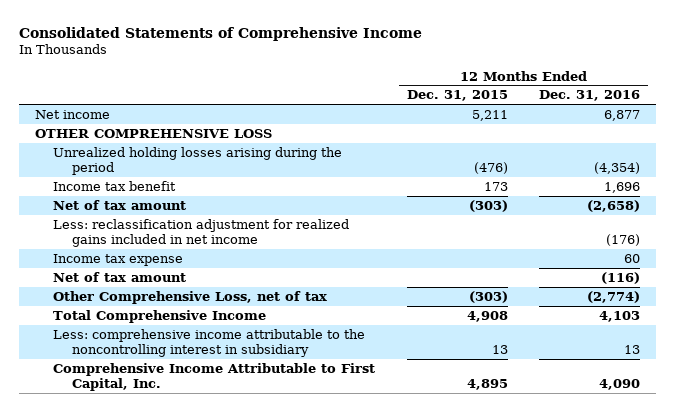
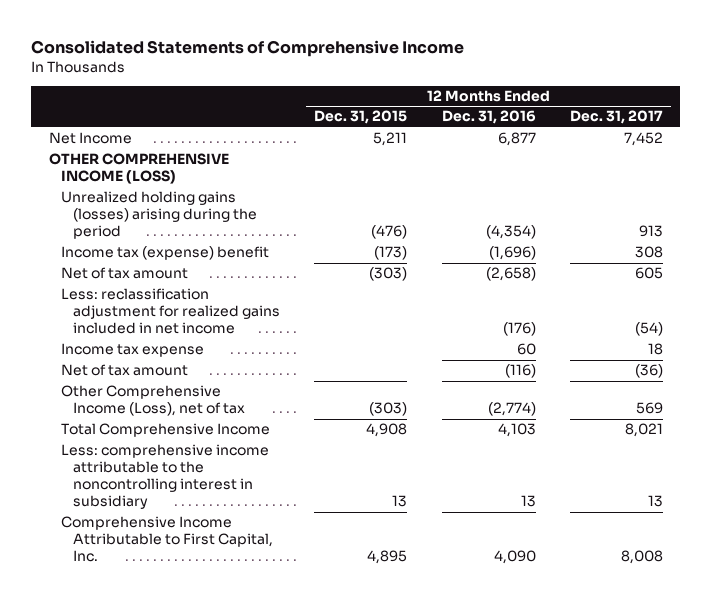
- | 12 Months Ended Dec. 31, 2015 | 12 Months Ended Dec. 31, 2016
+ | 12 Months Ended Dec. 31, 2015 | 12 Months Ended Dec. 31, 2016 | 12 Months Ended Dec. 31, 2017
- Net income | 5,211 | 6,877
- OTHER COMPREHENSIVE LOSS
- Unrealized holding losses arising during the period | (476) | (4,354)
- Income tax benefit | 173 | 1,696
+ Net Income | 5,211 | 6,877 | 7,452
+ OTHER COMPREHENSIVE INCOME (LOSS)
+ Unrealized holding gains (losses) arising during the period | (476) | (4,354) | 913
+ Income tax (expense) benefit | (173) | (1,696) | 308
- Other Comprehensive Loss, net of tax | (303) | (2,774)
+ Other Comprehensive Income (Loss), net of tax | (303) | (2,774) | 569

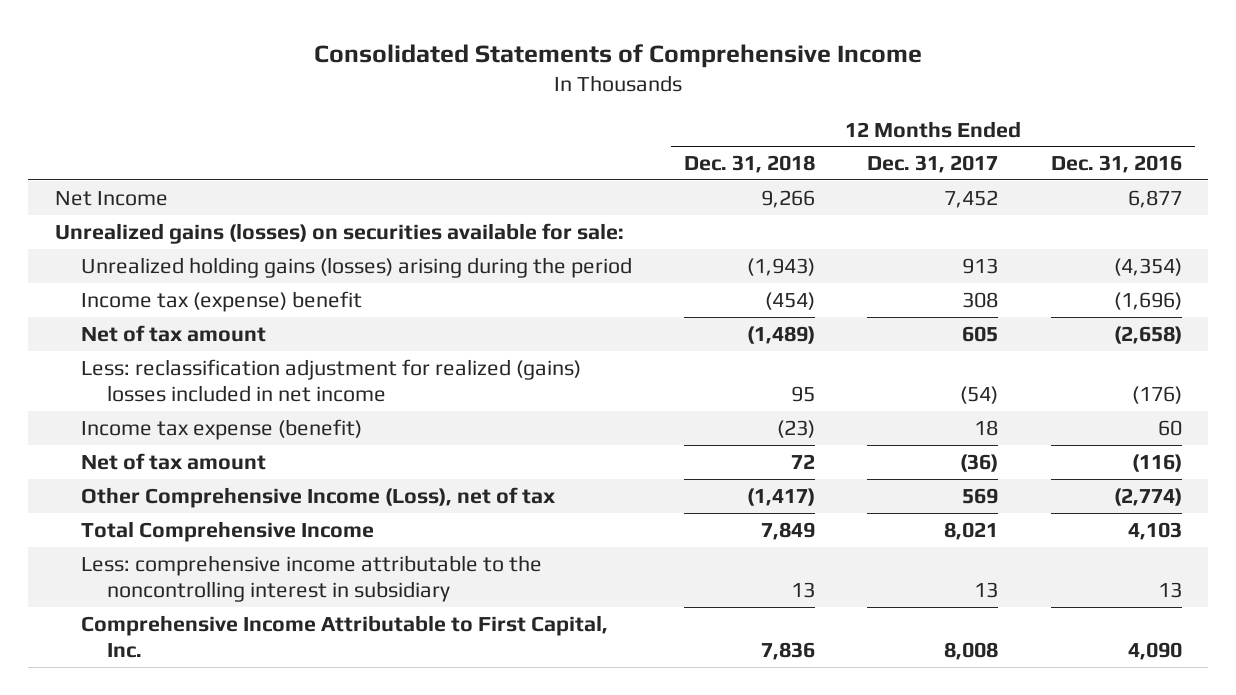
- | 12 Months Ended Dec. 31, 2015 | 12 Months Ended Dec. 31, 2016 | 12 Months Ended Dec. 31, 2017
+ | 12 Months Ended Dec. 31, 2018 | 12 Months Ended Dec. 31, 2017 | 12 Months Ended Dec. 31, 2016
- OTHER COMPREHENSIVE INCOME (LOSS)
+ Unrealized gains (losses) on securities available for sale:
- Less: reclassification adjustment for realized gains included in net income | | (176) | (54)
- Income tax expense | | 60 | 18
+ Less: reclassification adjustment for realized (gains) losses included in net income | 95 | (54) | (176)
+ Income tax expense (benefit) | (23) | 18 | 60

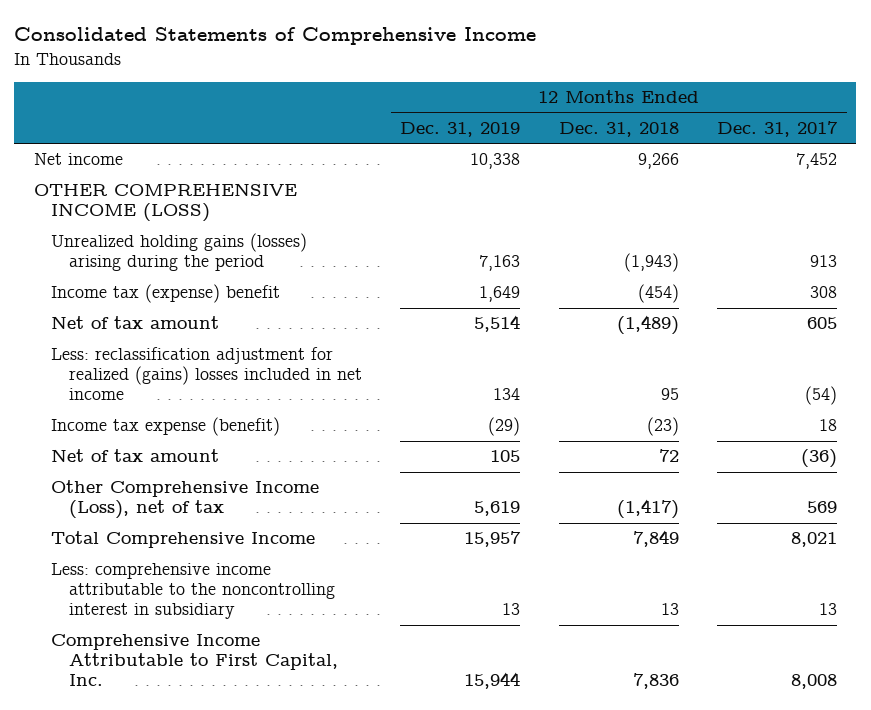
- | 12 Months Ended Dec. 31, 2018 | 12 Months Ended Dec. 31, 2017 | 12 Months Ended Dec. 31, 2016
+ | 12 Months Ended Dec. 31, 2019 | 12 Months Ended Dec. 31, 2018 | 12 Months Ended Dec. 31, 2017
- Net Income | 9,266 | 7,452 | 6,877
- Unrealized gains (losses) on securities available for sale:
+ Net income | 10,338 | 9,266 | 7,452
+ OTHER COMPREHENSIVE INCOME (LOSS)

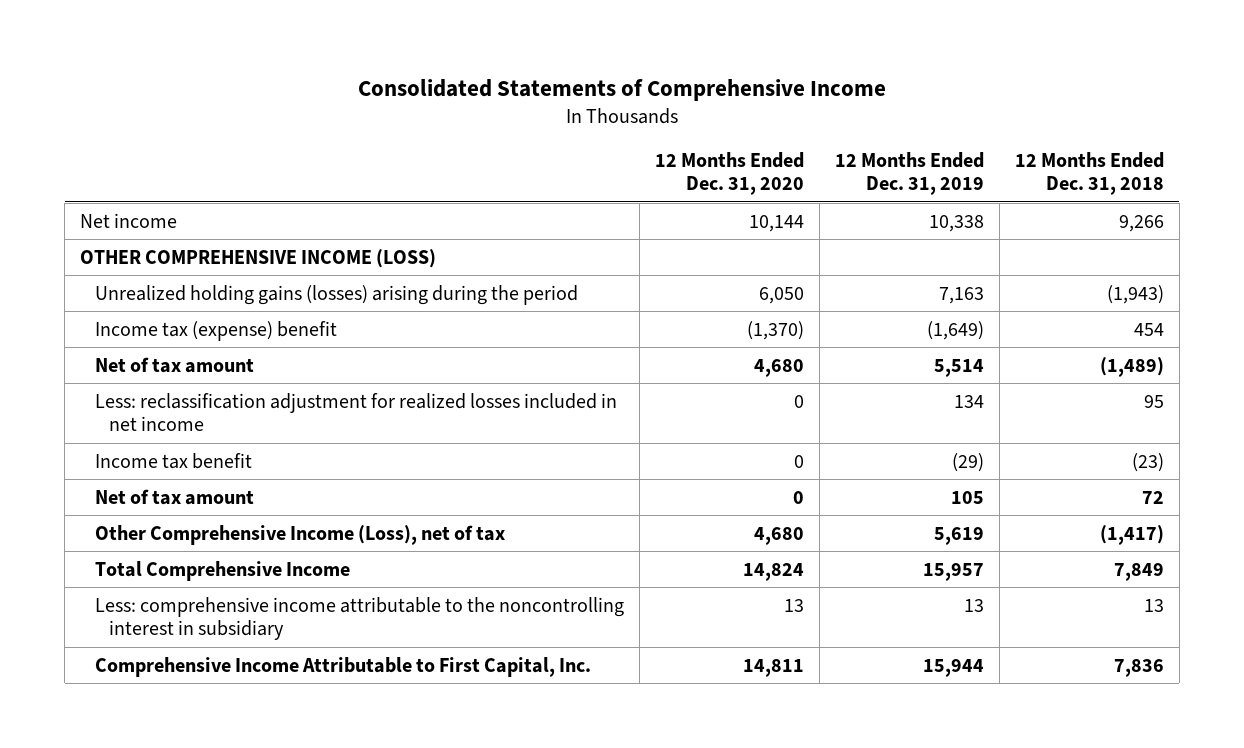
- | 12 Months Ended Dec. 31, 2019 | 12 Months Ended Dec. 31, 2018 | 12 Months Ended Dec. 31, 2017
+ | 12 Months Ended Dec. 31, 2020 | 12 Months Ended Dec. 31, 2019 | 12 Months Ended Dec. 31, 2018
- Income tax (expense) benefit | 1,649 | (454) | 308
+ Income tax (expense) benefit | (1,370) | (1,649) | 454
- Less: reclassification adjustment for realized (gains) losses included in net income | 134 | 95 | (54)
- Income tax expense (benefit) | (29) | (23) | 18
+ Less: reclassification adjustment for realized losses included in net income | 0 | 134 | 95
+ Income tax benefit | 0 | (29) | (23)

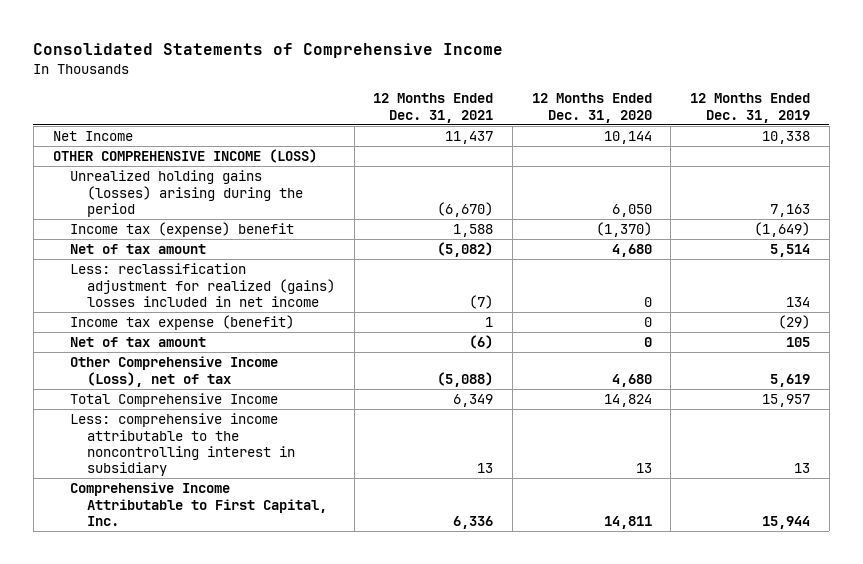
- | 12 Months Ended Dec. 31, 2020 | 12 Months Ended Dec. 31, 2019 | 12 Months Ended Dec. 31, 2018
+ | 12 Months Ended Dec. 31, 2021 | 12 Months Ended Dec. 31, 2020 | 12 Months Ended Dec. 31, 2019
- Net income | 10,144 | 10,338 | 9,266
+ Net Income | 11,437 | 10,144 | 10,338
- Less: reclassification adjustment for realized losses included in net income | 0 | 134 | 95
- Income tax benefit | 0 | (29) | (23)
+ Less: reclassification adjustment for realized (gains) losses included in net income | (7) | 0 | 134
+ Income tax expense (benefit) | 1 | 0 | (29)

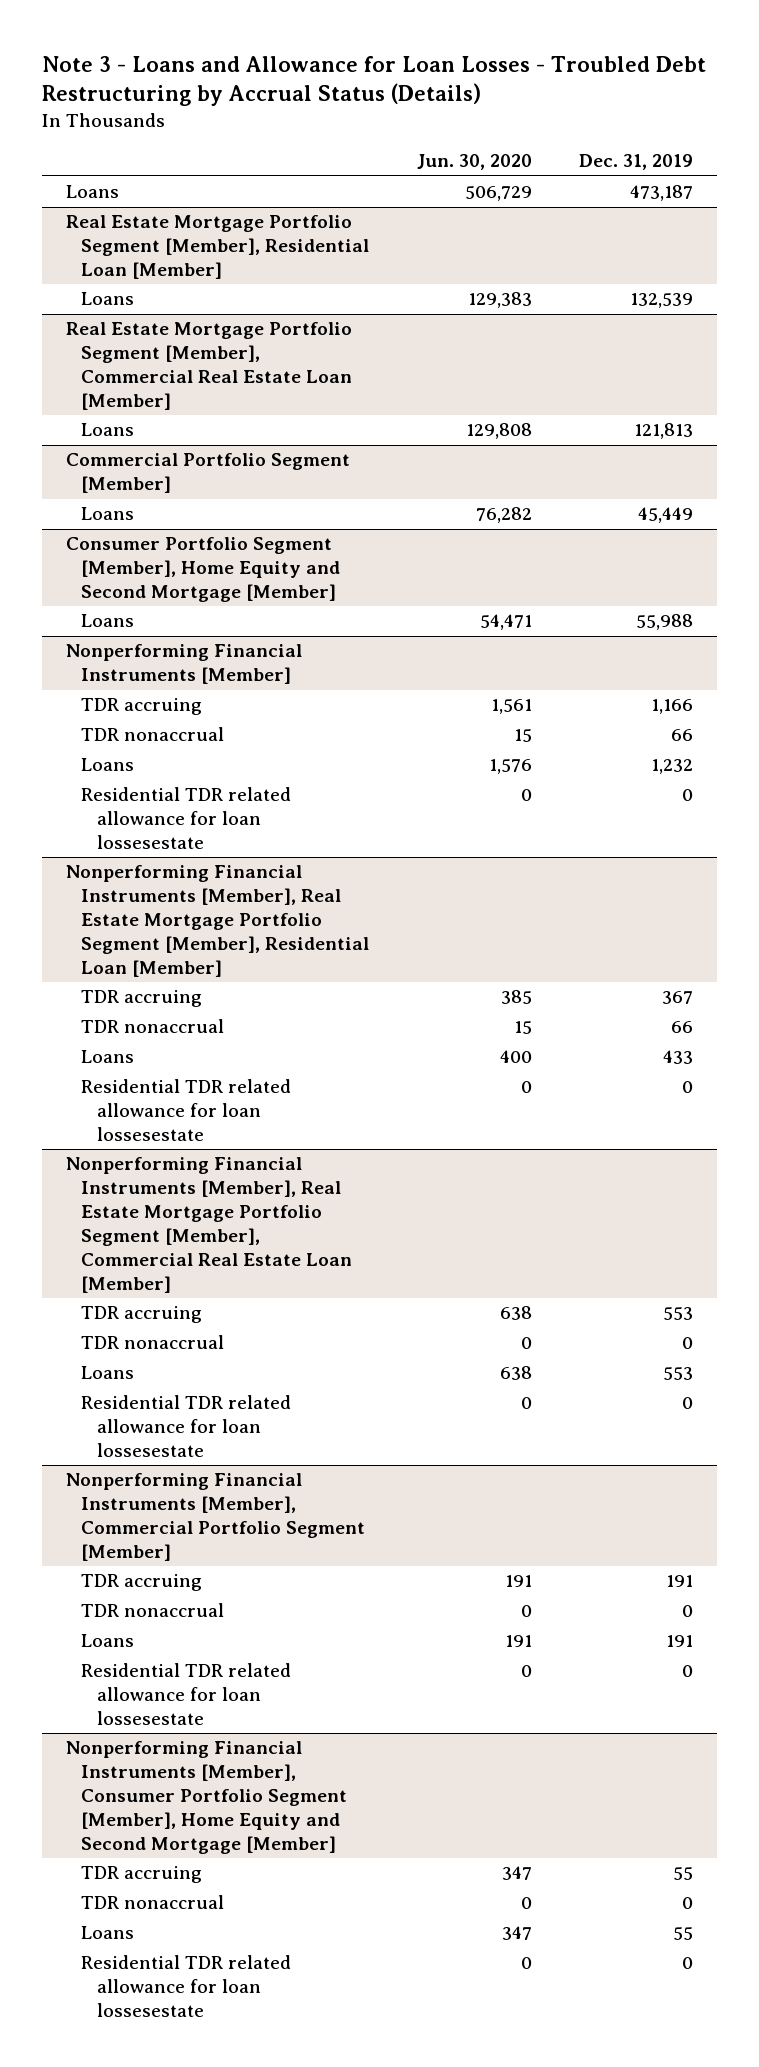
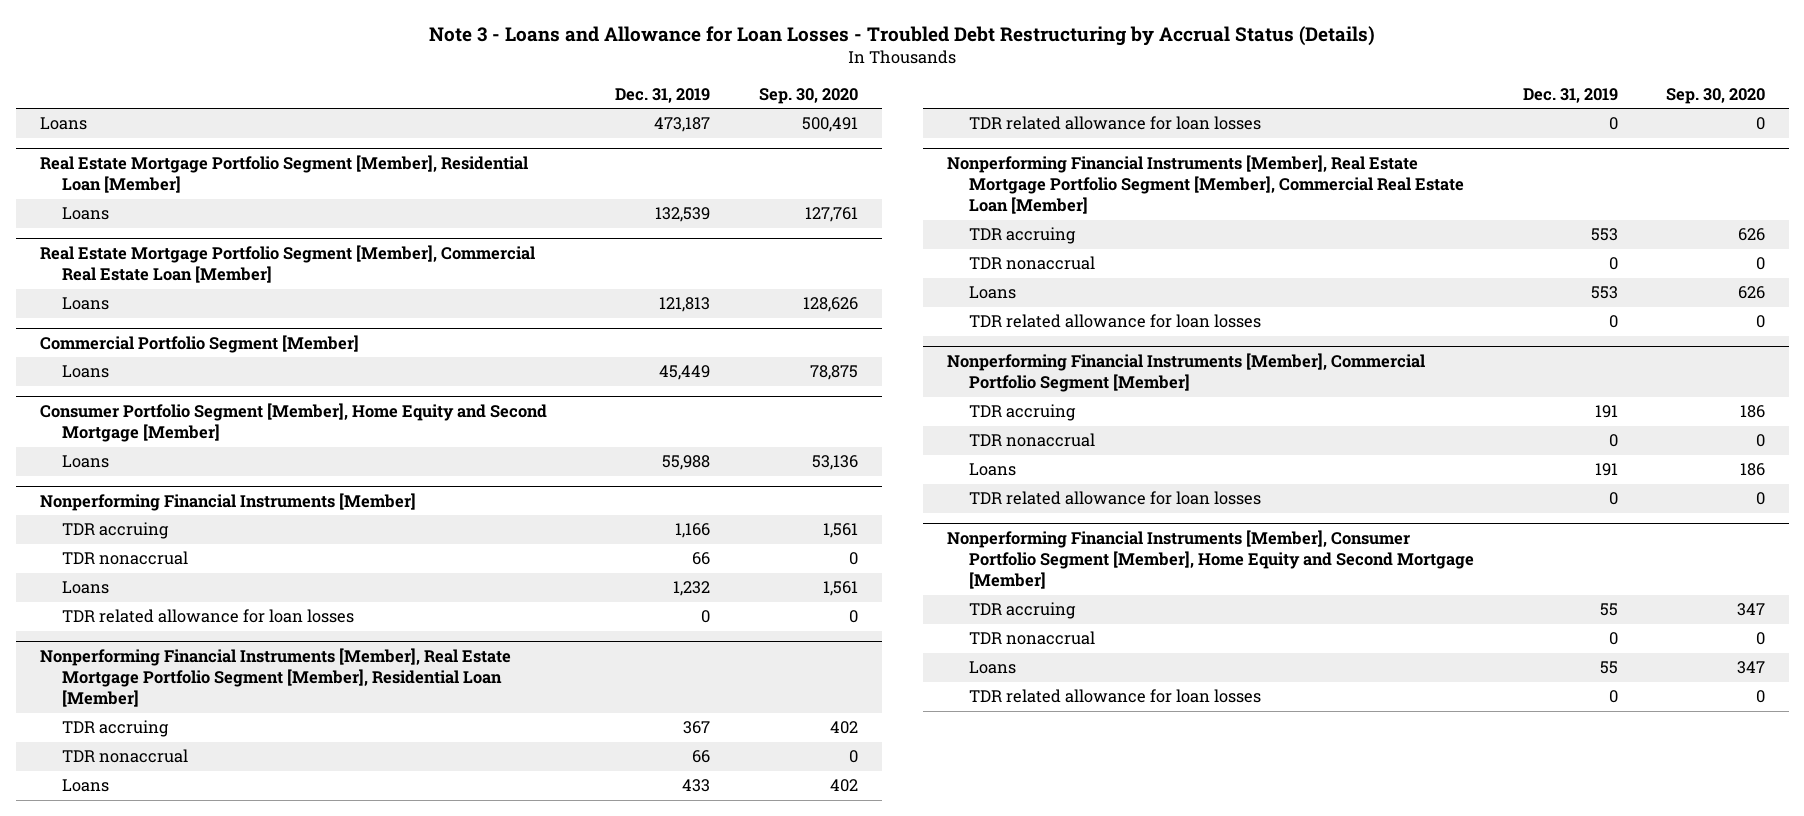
- | Jun. 30, 2020 | Dec. 31, 2019
+ | Dec. 31, 2019 | Sep. 30, 2020
@ Nonperforming Financial Instruments [Member]
- Residential TDR related allowance for loan lossesestate | 0 | 0
+ TDR related allowance for loan losses | 0 | 0
@ Nonperforming Financial Instruments [Member], Real Estate Mortgage Portfolio Segment [Member], Residential Loan [Member]
- Residential TDR related allowance for loan lossesestate | 0 | 0
+ TDR related allowance for loan losses | 0 | 0
@ Nonperforming Financial Instruments [Member], Real Estate Mortgage Portfolio Segment [Member], Commercial Real Estate Loan [Member]
- Residential TDR related allowance for loan lossesestate | 0 | 0
+ TDR related allowance for loan losses | 0 | 0
@ Nonperforming Financial Instruments [Member], Commercial Portfolio Segment [Member]
- Residential TDR related allowance for loan lossesestate | 0 | 0
+ TDR related allowance for loan losses | 0 | 0
@ Nonperforming Financial Instruments [Member], Consumer Portfolio Segment [Member], Home Equity and Second Mortgage [Member]
- Residential TDR related allowance for loan lossesestate | 0 | 0
+ TDR related allowance for loan losses | 0 | 0

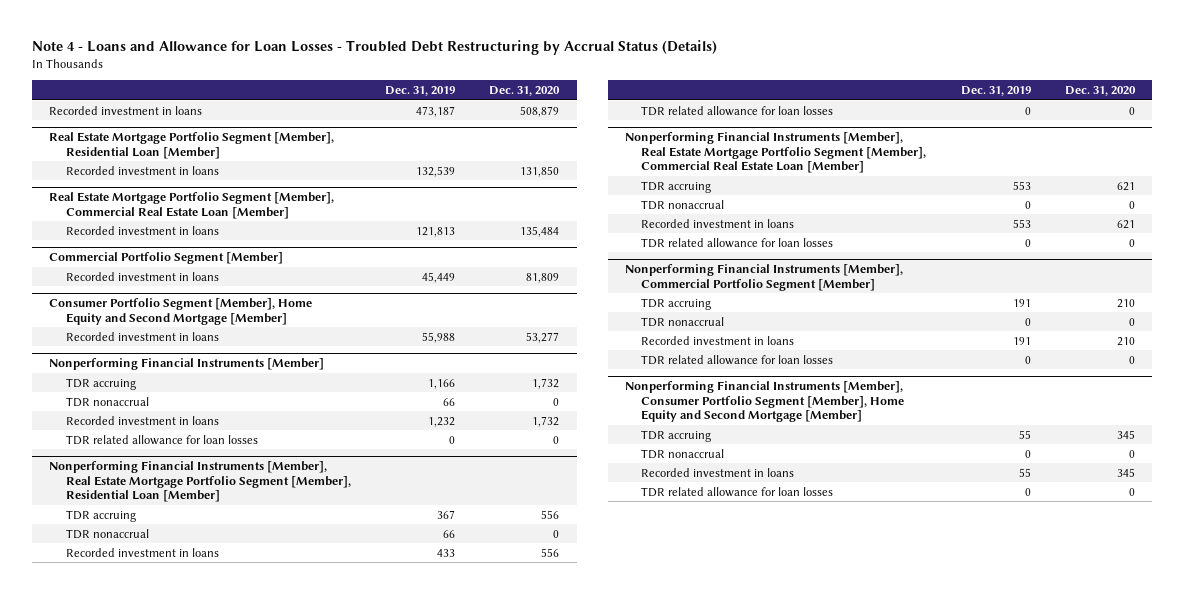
- Note 3 - Loans and Allowance for Loan Losses - Troubled Debt Restructuring by Accrual Status (Details)
+ Note 4 - Loans and Allowance for Loan Losses - Troubled Debt Restructuring by Accrual Status (Details)
- | Dec. 31, 2019 | Sep. 30, 2020
+ | Dec. 31, 2019 | Dec. 31, 2020
- Loans | 473,187 | 500,491
+ Recorded investment in loans | 473,187 | 508,879
@ Real Estate Mortgage Portfolio Segment [Member], Residential Loan [Member]
- Loans | 132,539 | 127,761
+ Recorded investment in loans | 132,539 | 131,850
@ Real Estate Mortgage Portfolio Segment [Member], Commercial Real Estate Loan [Member]
- Loans | 121,813 | 128,626
+ Recorded investment in loans | 121,813 | 135,484
@ Commercial Portfolio Segment [Member]
- Loans | 45,449 | 78,875
+ Recorded investment in loans | 45,449 | 81,809
@ Consumer Portfolio Segment [Member], Home Equity and Second Mortgage [Member]
- Loans | 55,988 | 53,136
+ Recorded investment in loans | 55,988 | 53,277
@ Nonperforming Financial Instruments [Member]
- Loans | 1,232 | 1,561
+ Recorded investment in loans | 1,232 | 1,732
@ Nonperforming Financial Instruments [Member], Real Estate Mortgage Portfolio Segment [Member], Residential Loan [Member]
- Loans | 433 | 402
+ Recorded investment in loans | 433 | 556
@ Nonperforming Financial Instruments [Member], Real Estate Mortgage Portfolio Segment [Member], Commercial Real Estate Loan [Member]
- Loans | 553 | 626
+ Recorded investment in loans | 553 | 621
@ Nonperforming Financial Instruments [Member], Commercial Portfolio Segment [Member]
- Loans | 191 | 186
+ Recorded investment in loans | 191 | 210
@ Nonperforming Financial Instruments [Member], Consumer Portfolio Segment [Member], Home Equity and Second Mortgage [Member]
- Loans | 55 | 347
+ Recorded investment in loans | 55 | 345

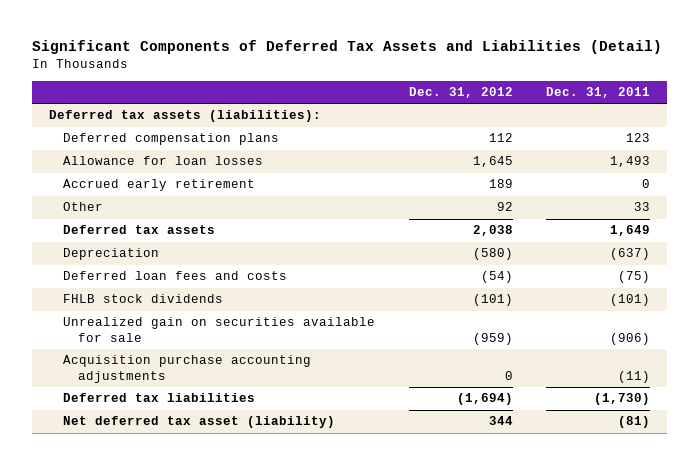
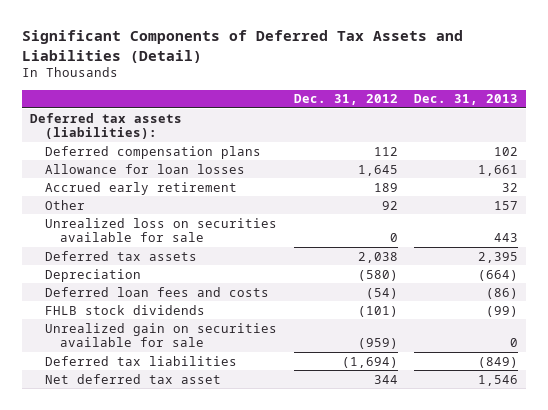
- | Dec. 31, 2012 | Dec. 31, 2011
+ | Dec. 31, 2012 | Dec. 31, 2013
+ Unrealized loss on securities available for sale | 0 | 443
- Acquisition purchase accounting adjustments | 0 | (11)
- Net deferred tax asset (liability) | 344 | (81)
+ Net deferred tax asset | 344 | 1,546

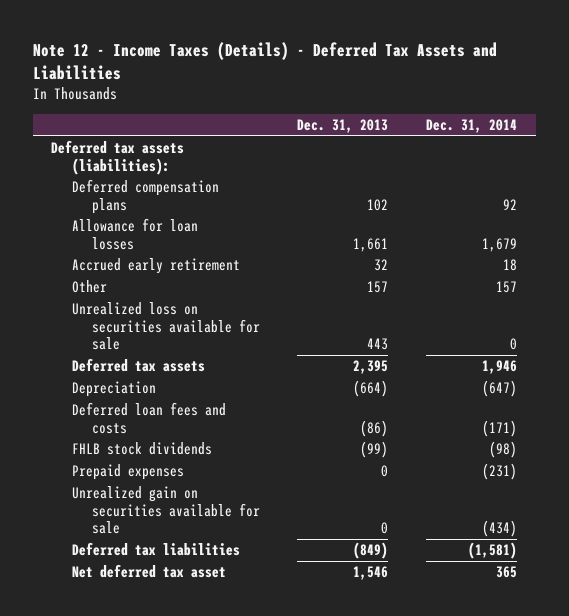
- Significant Components of Deferred Tax Assets and Liabilities (Detail)
+ Note 12 - Income Taxes (Details) - Deferred Tax Assets and Liabilities
- | Dec. 31, 2012 | Dec. 31, 2013
+ | Dec. 31, 2013 | Dec. 31, 2014
+ Prepaid expenses | 0 | (231)

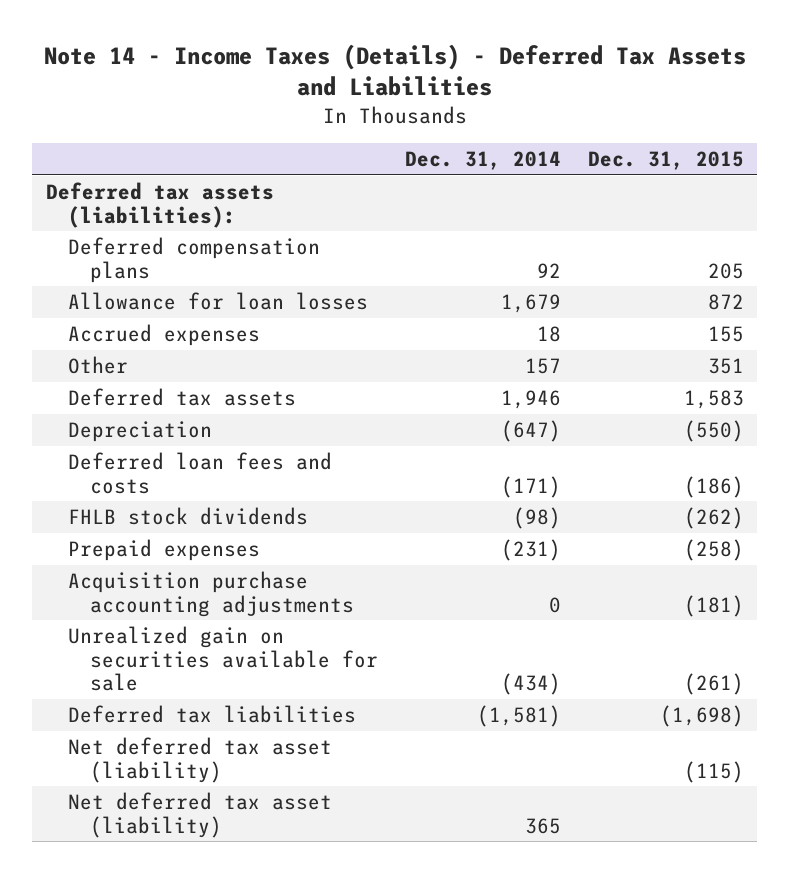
- Note 12 - Income Taxes (Details) - Deferred Tax Assets and Liabilities
+ Note 14 - Income Taxes (Details) - Deferred Tax Assets and Liabilities
- | Dec. 31, 2013 | Dec. 31, 2014
+ | Dec. 31, 2014 | Dec. 31, 2015
- Accrued early retirement | 32 | 18
+ Accrued expenses | 18 | 155
- Unrealized loss on securities available for sale | 443 | 0
+ Acquisition purchase accounting adjustments | 0 | (181)
- Net deferred tax asset | 1,546 | 365
+ Net deferred tax asset (liability) | | (115)
+ Net deferred tax asset (liability) | 365 |

